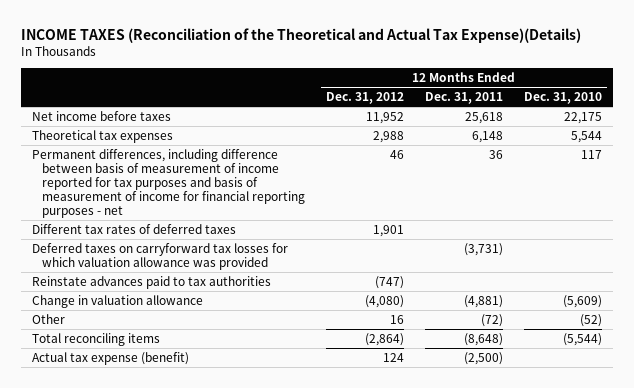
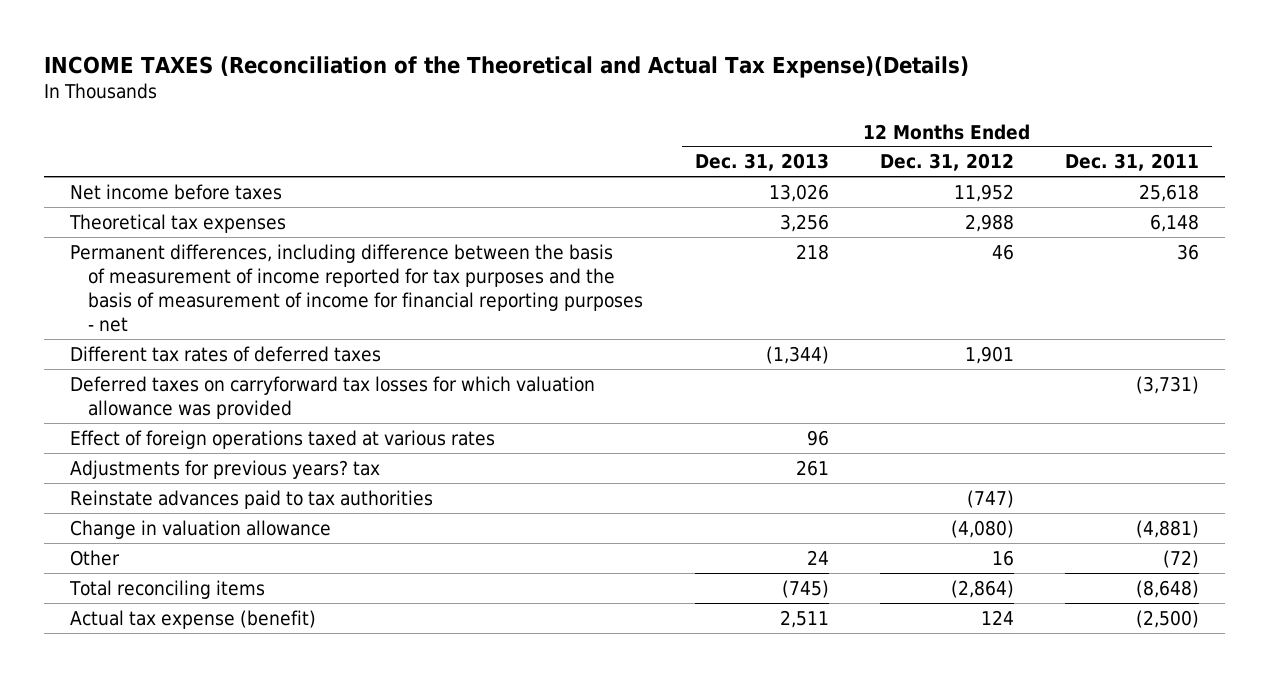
- | 12 Months Ended Dec. 31, 2012 | 12 Months Ended Dec. 31, 2011 | 12 Months Ended Dec. 31, 2010
+ | 12 Months Ended Dec. 31, 2013 | 12 Months Ended Dec. 31, 2012 | 12 Months Ended Dec. 31, 2011
- Permanent differences, including difference between basis of measurement of income reported for tax purposes and basis of measurement of income for financial reporting purposes - net | 46 | 36 | 117
+ Permanent differences, including difference between the basis of measurement of income reported for tax purposes and the basis of measurement of income for financial reporting purposes - net | 218 | 46 | 36
+ Effect of foreign operations taxed at various rates | 96 | |
+ Adjustments for previous years? tax | 261 | |

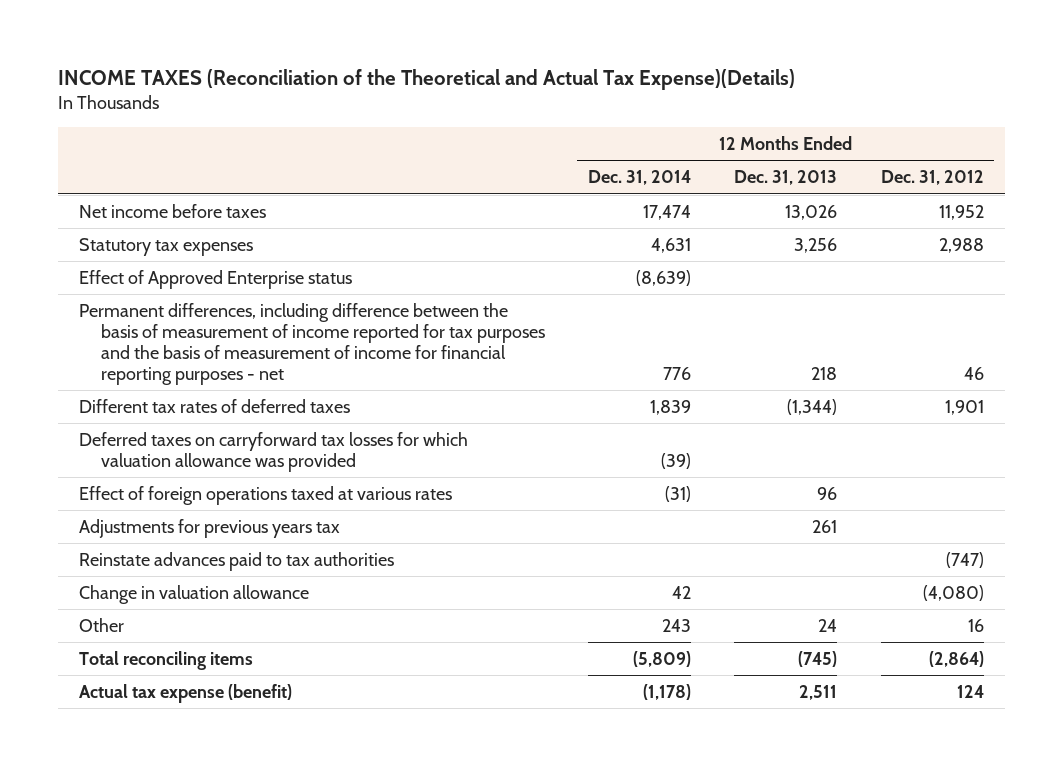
- | 12 Months Ended Dec. 31, 2013 | 12 Months Ended Dec. 31, 2012 | 12 Months Ended Dec. 31, 2011
+ | 12 Months Ended Dec. 31, 2014 | 12 Months Ended Dec. 31, 2013 | 12 Months Ended Dec. 31, 2012
- Theoretical tax expenses | 3,256 | 2,988 | 6,148
+ Statutory tax expenses | 4,631 | 3,256 | 2,988
+ Effect of Approved Enterprise status | (8,639) | |
- Adjustments for previous years? tax | 261 | |
+ Adjustments for previous years tax | | 261 |

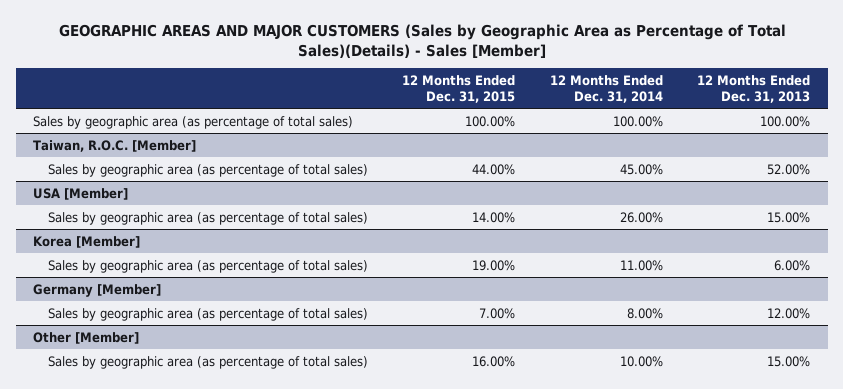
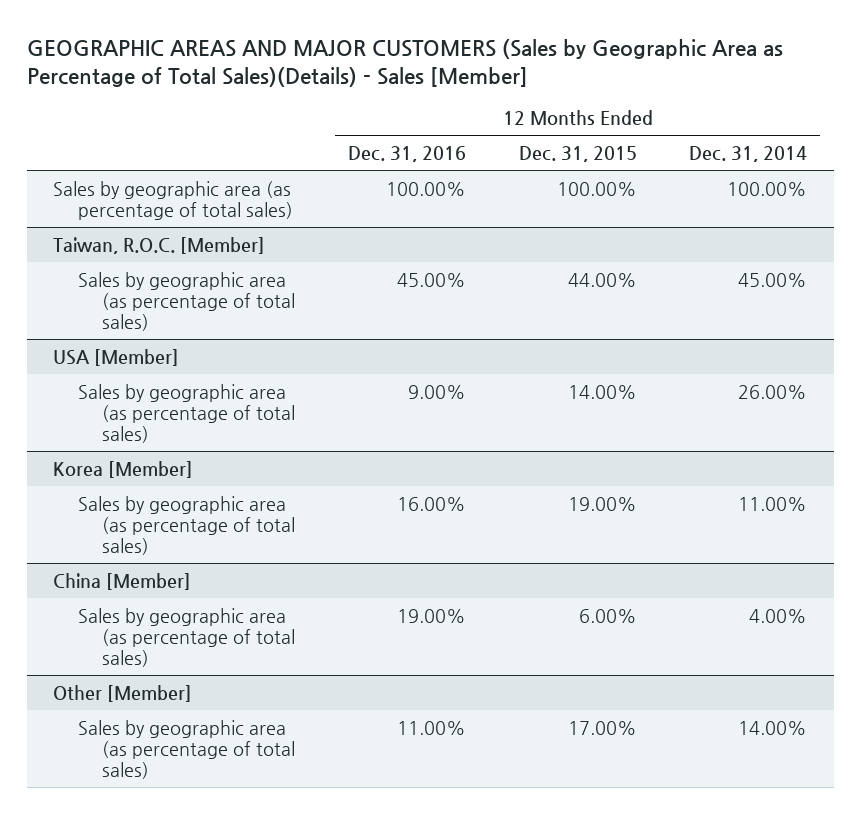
- | 12 Months Ended Dec. 31, 2015 | 12 Months Ended Dec. 31, 2014 | 12 Months Ended Dec. 31, 2013
+ | 12 Months Ended Dec. 31, 2016 | 12 Months Ended Dec. 31, 2015 | 12 Months Ended Dec. 31, 2014
- Germany [Member]
- Sales by geographic area (as percentage of total sales) | 7.00% | 8.00% | 12.00%
+ China [Member]
+ Sales by geographic area (as percentage of total sales) | 19.00% | 6.00% | 4.00%
@ Other [Member]
- Sales by geographic area (as percentage of total sales) | 16.00% | 10.00% | 15.00%
+ Sales by geographic area (as percentage of total sales) | 11.00% | 17.00% | 14.00%

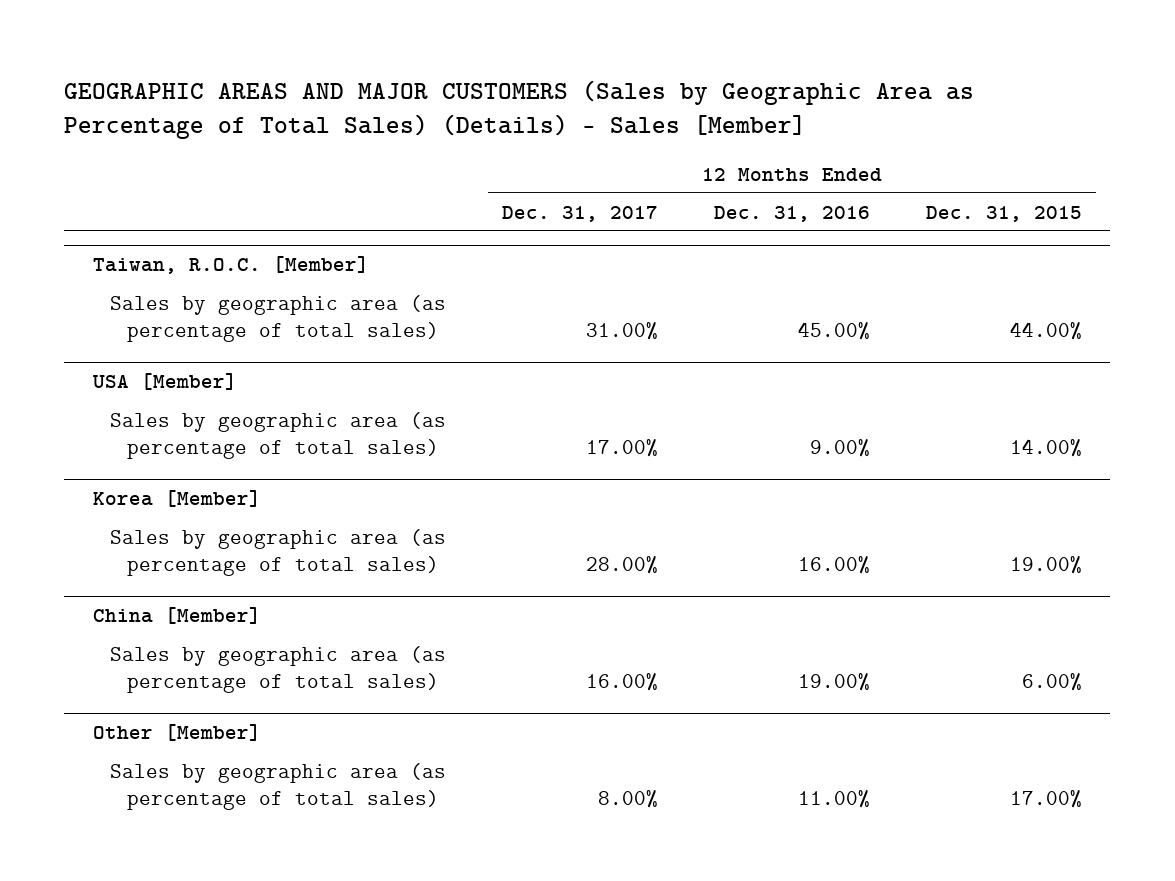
- GEOGRAPHIC AREAS AND MAJOR CUSTOMERS (Sales by Geographic Area as Percentage of Total Sales)(Details) - Sales [Member]
+ GEOGRAPHIC AREAS AND MAJOR CUSTOMERS (Sales by Geographic Area as Percentage of Total Sales) (Details) - Sales [Member]
- | 12 Months Ended Dec. 31, 2016 | 12 Months Ended Dec. 31, 2015 | 12 Months Ended Dec. 31, 2014
+ | 12 Months Ended Dec. 31, 2017 | 12 Months Ended Dec. 31, 2016 | 12 Months Ended Dec. 31, 2015
- Sales by geographic area (as percentage of total sales) | 100.00% | 100.00% | 100.00%

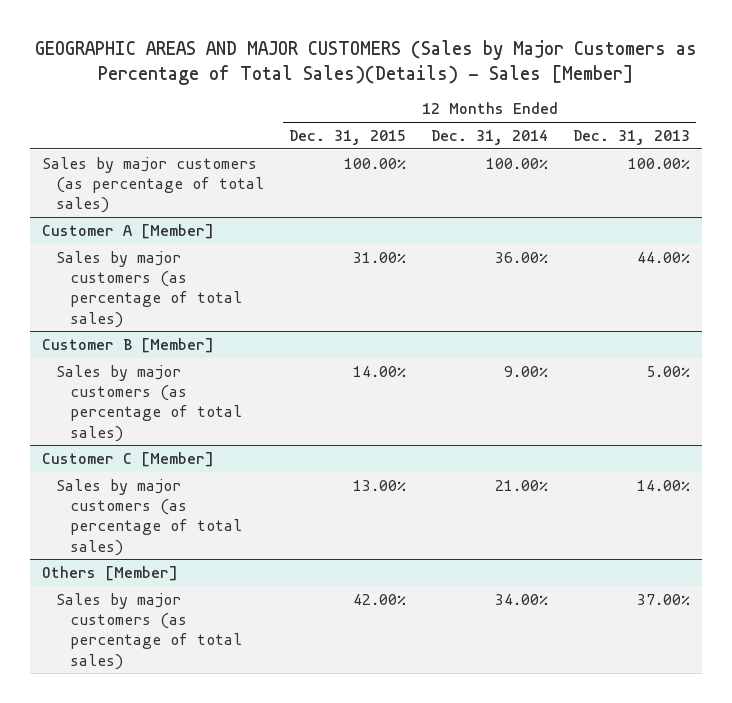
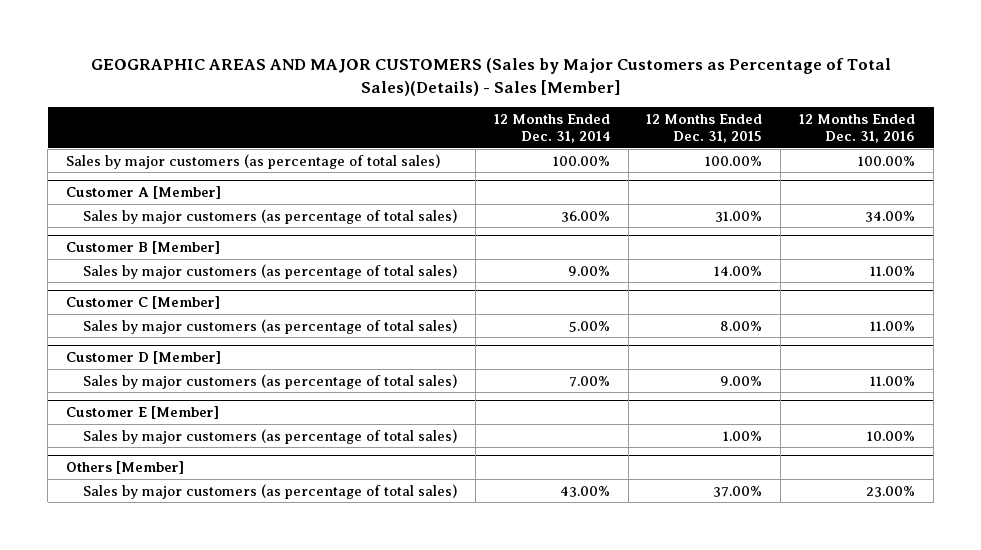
- | 12 Months Ended Dec. 31, 2015 | 12 Months Ended Dec. 31, 2014 | 12 Months Ended Dec. 31, 2013
+ | 12 Months Ended Dec. 31, 2014 | 12 Months Ended Dec. 31, 2015 | 12 Months Ended Dec. 31, 2016
@ Customer C [Member]
- Sales by major customers (as percentage of total sales) | 13.00% | 21.00% | 14.00%
+ Sales by major customers (as percentage of total sales) | 5.00% | 8.00% | 11.00%
+ Customer D [Member]
+ Sales by major customers (as percentage of total sales) | 7.00% | 9.00% | 11.00%
+ Customer E [Member]
+ Sales by major customers (as percentage of total sales) | | 1.00% | 10.00%
@ Others [Member]
- Sales by major customers (as percentage of total sales) | 42.00% | 34.00% | 37.00%
+ Sales by major customers (as percentage of total sales) | 43.00% | 37.00% | 23.00%

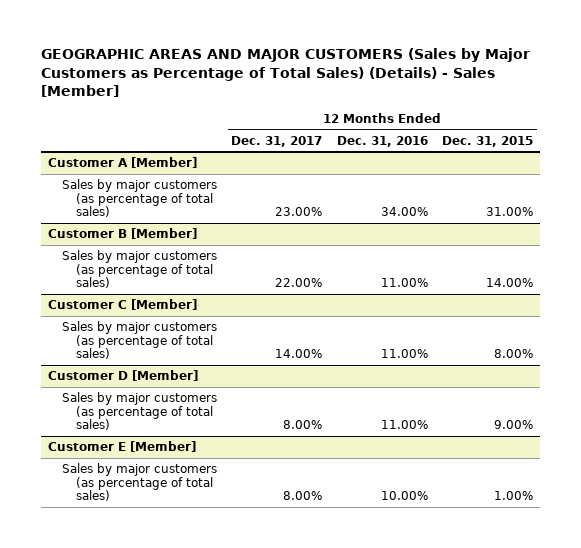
- GEOGRAPHIC AREAS AND MAJOR CUSTOMERS (Sales by Major Customers as Percentage of Total Sales)(Details) - Sales [Member]
+ GEOGRAPHIC AREAS AND MAJOR CUSTOMERS (Sales by Major Customers as Percentage of Total Sales) (Details) - Sales [Member]
- | 12 Months Ended Dec. 31, 2014 | 12 Months Ended Dec. 31, 2015 | 12 Months Ended Dec. 31, 2016
+ | 12 Months Ended Dec. 31, 2017 | 12 Months Ended Dec. 31, 2016 | 12 Months Ended Dec. 31, 2015
- Sales by major customers (as percentage of total sales) | 100.00% | 100.00% | 100.00%
- Others [Member]
- Sales by major customers (as percentage of total sales) | 43.00% | 37.00% | 23.00%

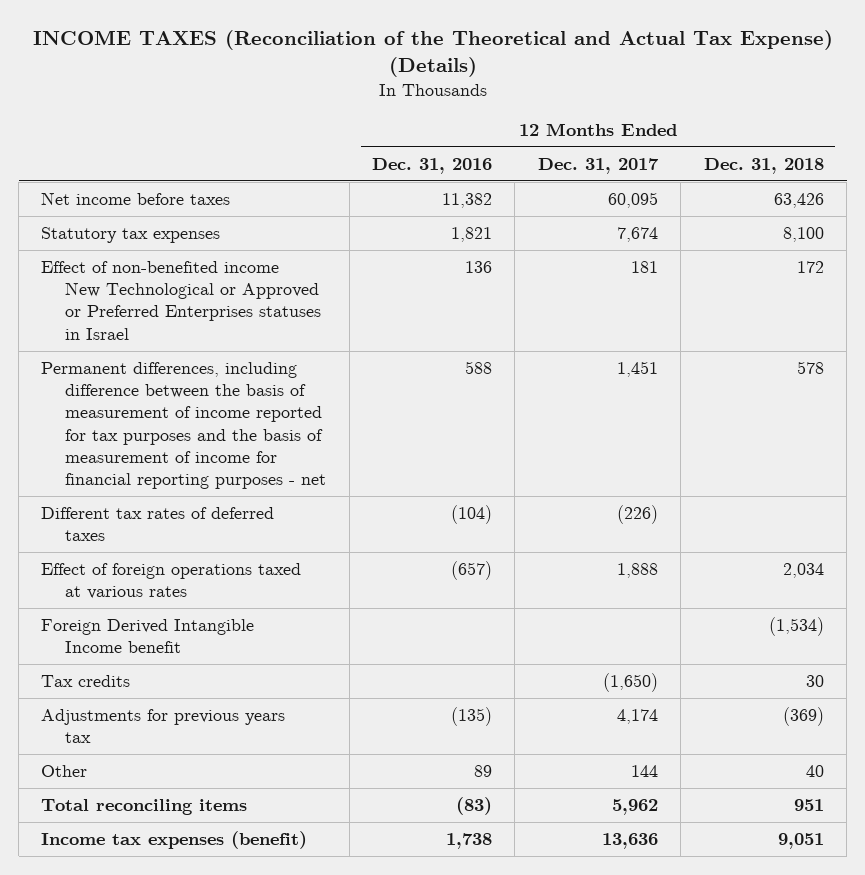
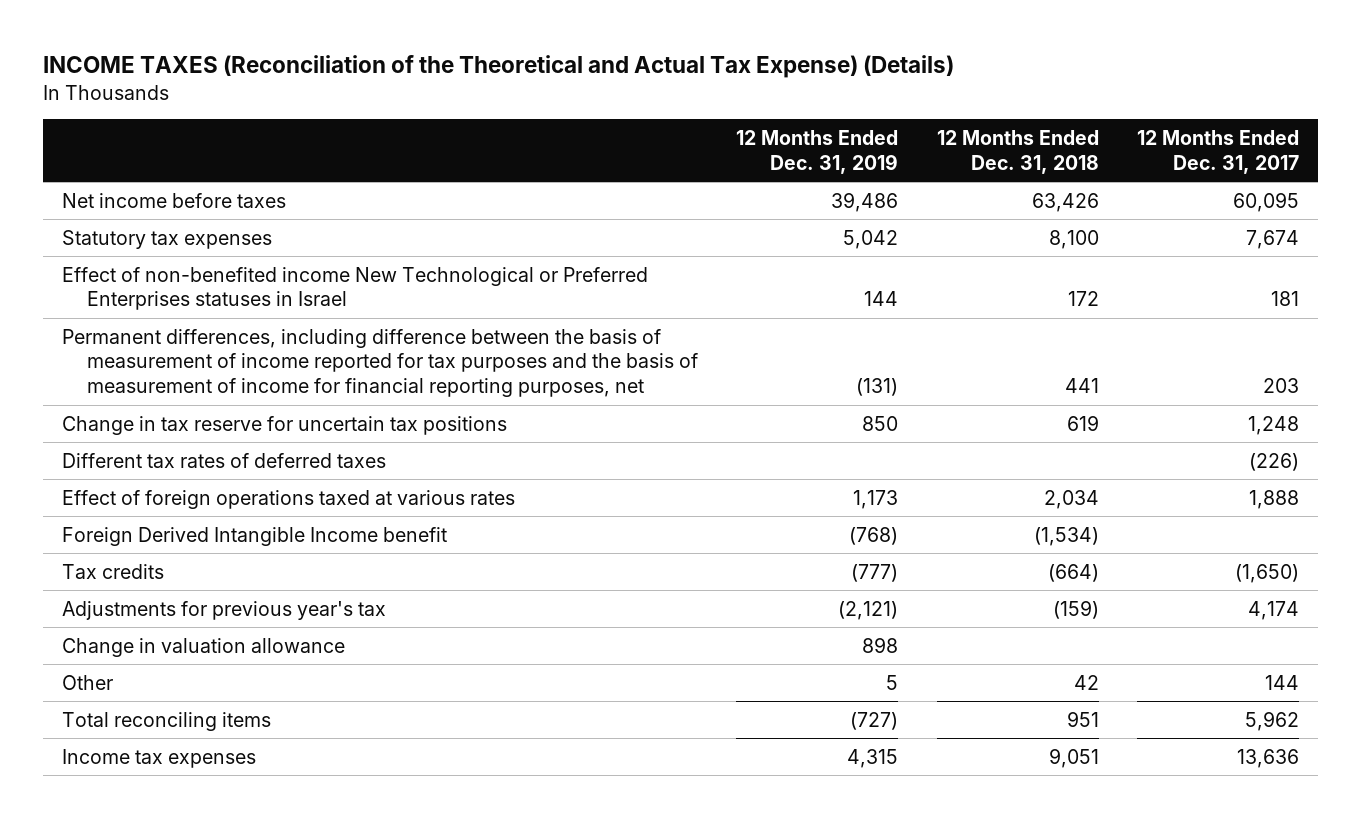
- | 12 Months Ended Dec. 31, 2016 | 12 Months Ended Dec. 31, 2017 | 12 Months Ended Dec. 31, 2018
+ | 12 Months Ended Dec. 31, 2019 | 12 Months Ended Dec. 31, 2018 | 12 Months Ended Dec. 31, 2017
- Effect of non-benefited income New Technological or Approved or Preferred Enterprises statuses in Israel | 136 | 181 | 172
- Permanent differences, including difference between the basis of measurement of income reported for tax purposes and the basis of measurement of income for financial reporting purposes - net | 588 | 1,451 | 578
+ Effect of non-benefited income New Technological or Preferred Enterprises statuses in Israel | 144 | 172 | 181
+ Permanent differences, including difference between the basis of measurement of income reported for tax purposes and the basis of measurement of income for financial reporting purposes, net | (131) | 441 | 203
+ Change in tax reserve for uncertain tax positions | 850 | 619 | 1,248
- Tax credits | | (1,650) | 30
- Adjustments for previous years tax | (135) | 4,174 | (369)
- Other | 89 | 144 | 40
+ Tax credits | (777) | (664) | (1,650)
+ Adjustments for previous year's tax | (2,121) | (159) | 4,174
+ Change in valuation allowance | 898 | |
+ Other | 5 | 42 | 144
- Income tax expenses (benefit) | 1,738 | 13,636 | 9,051
+ Income tax expenses | 4,315 | 9,051 | 13,636

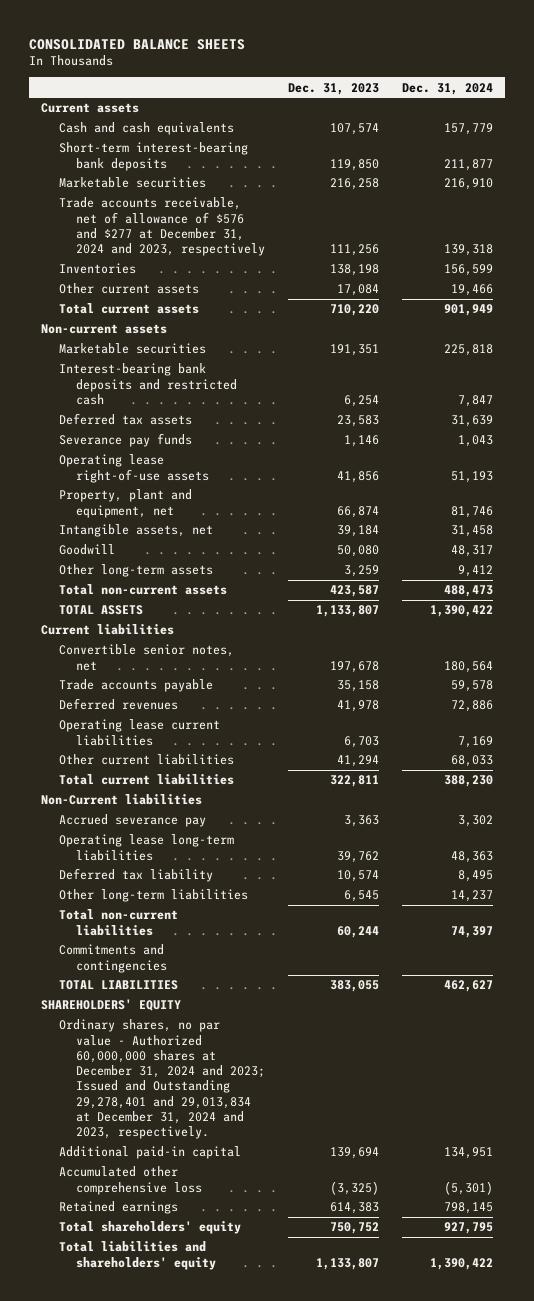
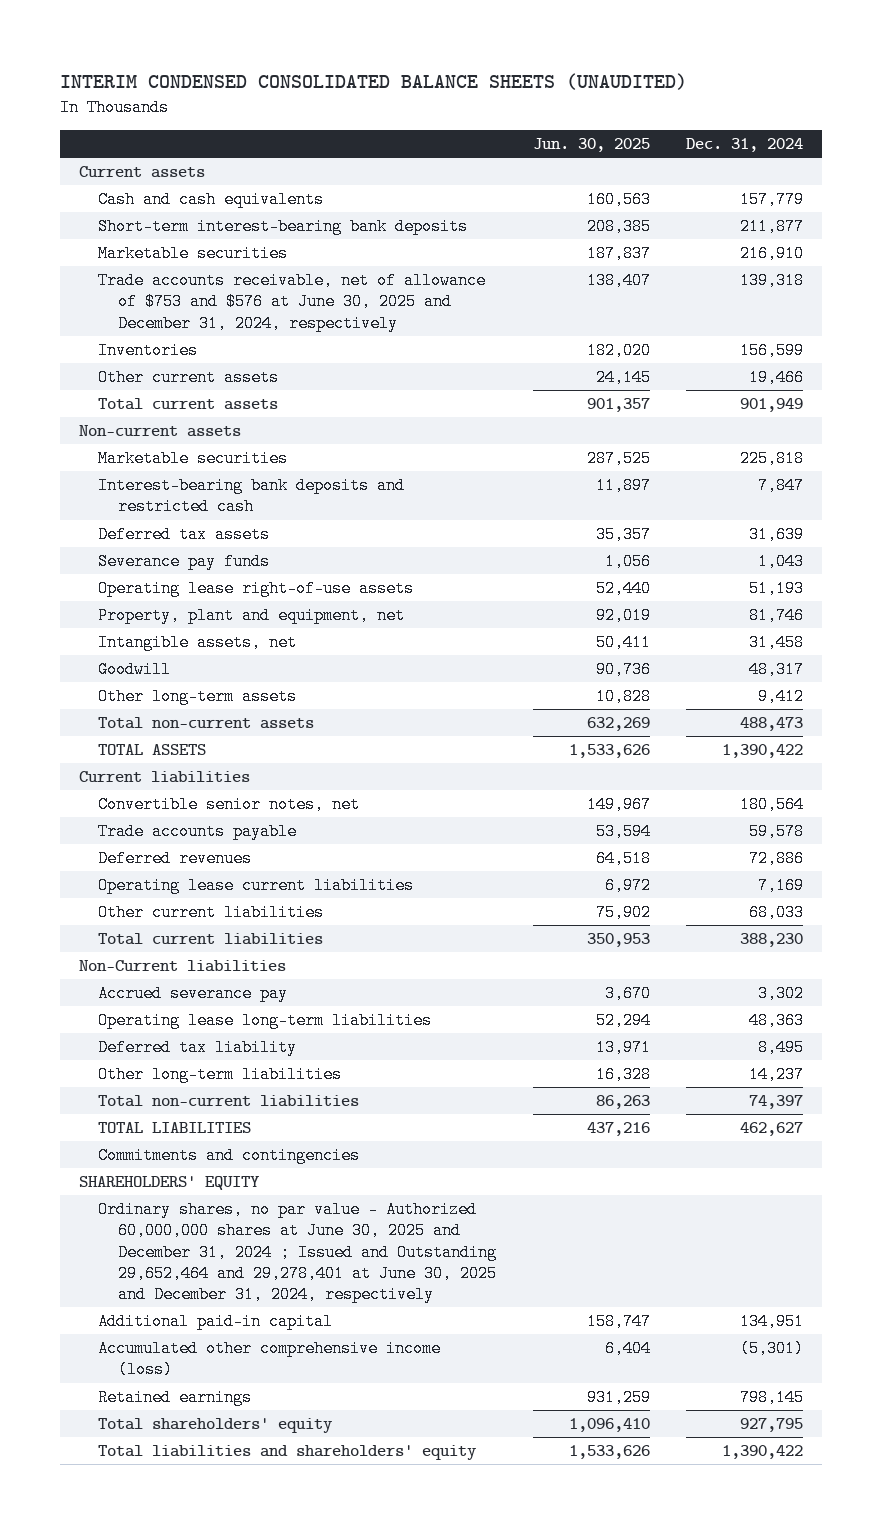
- CONSOLIDATED BALANCE SHEETS
+ INTERIM CONDENSED CONSOLIDATED BALANCE SHEETS (UNAUDITED)
- | Dec. 31, 2023 | Dec. 31, 2024
+ | Jun. 30, 2025 | Dec. 31, 2024
- Trade accounts receivable, net of allowance of $576 and $277 at December 31, 2024 and 2023, respectively | 111,256 | 139,318
+ Trade accounts receivable, net of allowance of $753 and $576 at June 30, 2025 and December 31, 2024, respectively | 138,407 | 139,318
moved down: Commitments and contingencies
- Ordinary shares, no par value - Authorized 60,000,000 shares at December 31, 2024 and 2023; Issued and Outstanding 29,278,401 and 29,013,834 at December 31, 2024 and 2023, respectively.
+ Ordinary shares, no par value - Authorized 60,000,000 shares at June 30, 2025 and December 31, 2024 ; Issued and Outstanding 29,652,464 and 29,278,401 at June 30, 2025 and December 31, 2024, respectively
- Accumulated other comprehensive loss | (3,325) | (5,301)
+ Accumulated other comprehensive income (loss) | 6,404 | (5,301)

